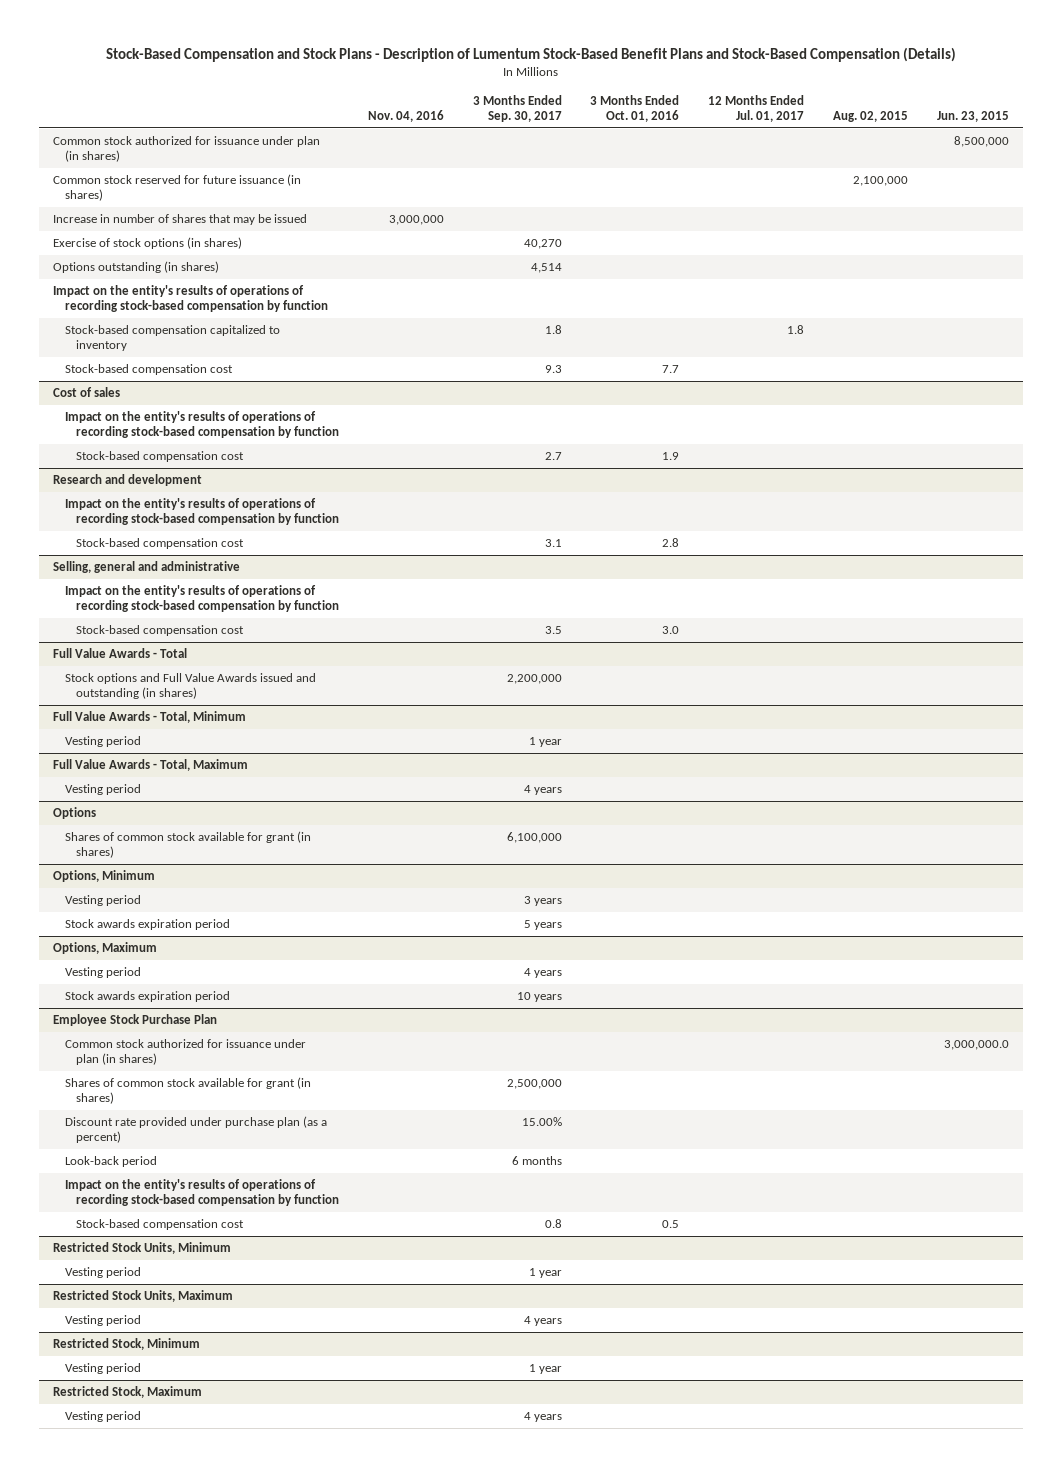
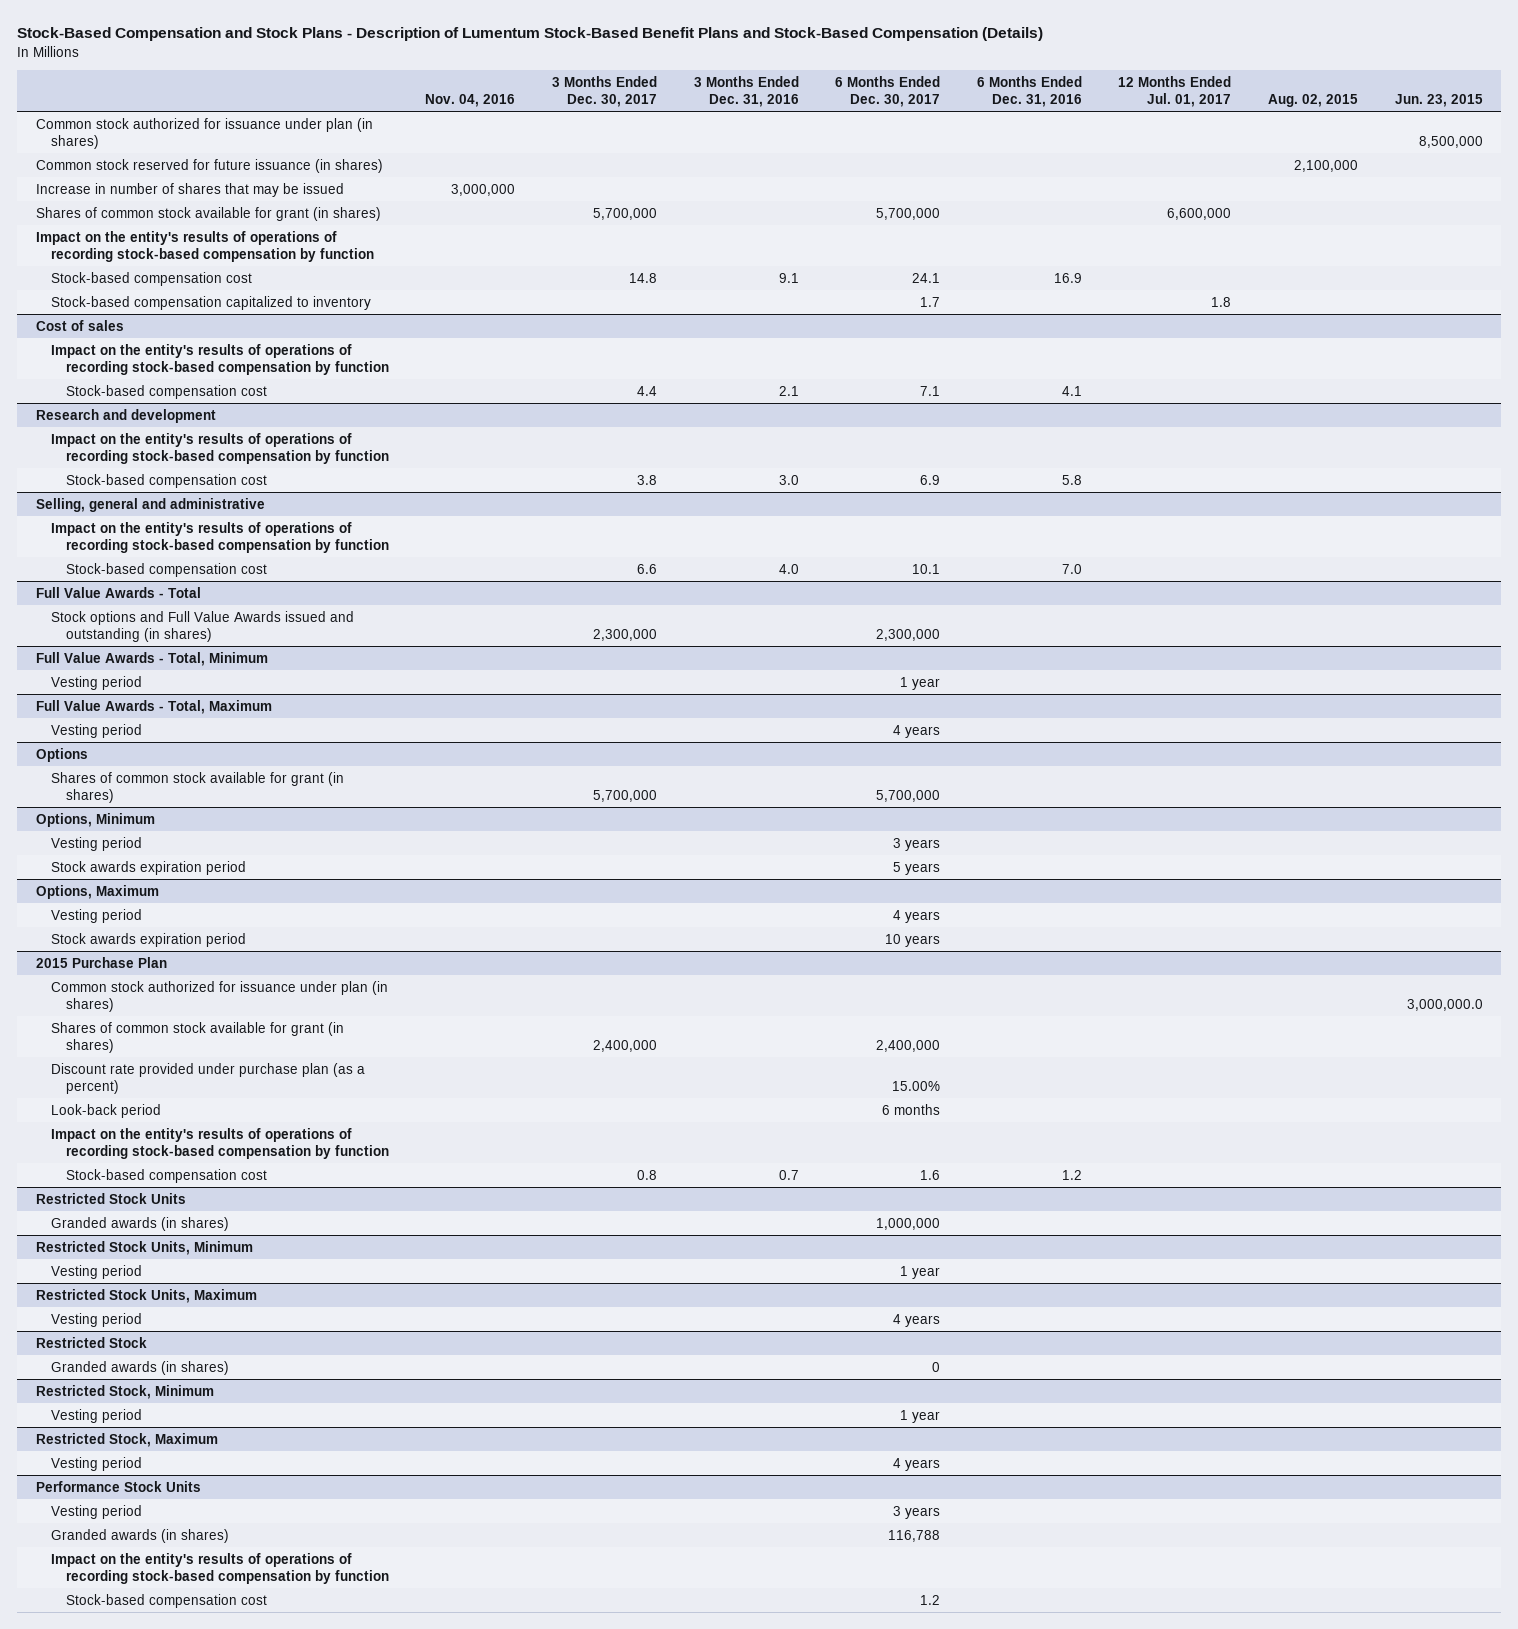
- | Nov. 04, 2016 | 3 Months Ended Sep. 30, 2017 | 3 Months Ended Oct. 01, 2016 | 12 Months Ended Jul. 01, 2017 | Aug. 02, 2015 | Jun. 23, 2015
+ | Nov. 04, 2016 | 3 Months Ended Dec. 30, 2017 | 3 Months Ended Dec. 31, 2016 | 6 Months Ended Dec. 30, 2017 | 6 Months Ended Dec. 31, 2016 | 12 Months Ended Jul. 01, 2017 | Aug. 02, 2015 | Jun. 23, 2015
- Exercise of stock options (in shares) | | 40,270 | | | |
- Options outstanding (in shares) | | 4,514 | | | |
+ Shares of common stock available for grant (in shares) | | 5,700,000 | | 5,700,000 | | 6,600,000 | |
moved down: Stock-based compensation capitalized to inventory | | | | 1.7 | | 1.8 | |
- Employee Stock Purchase Plan
+ 2015 Purchase Plan
+ Restricted Stock Units
+ Granded awards (in shares) | | | | 1,000,000 | | | |
+ Restricted Stock
+ Granded awards (in shares) | | | | 0 | | | |
+ Performance Stock Units
+ Vesting period | | | | 3 years | | | |
+ Granded awards (in shares) | | | | 116,788 | | | |
+ Impact on the entity's results of operations of recording stock-based compensation by function
+ Stock-based compensation cost | | | | 1.2 | | | |

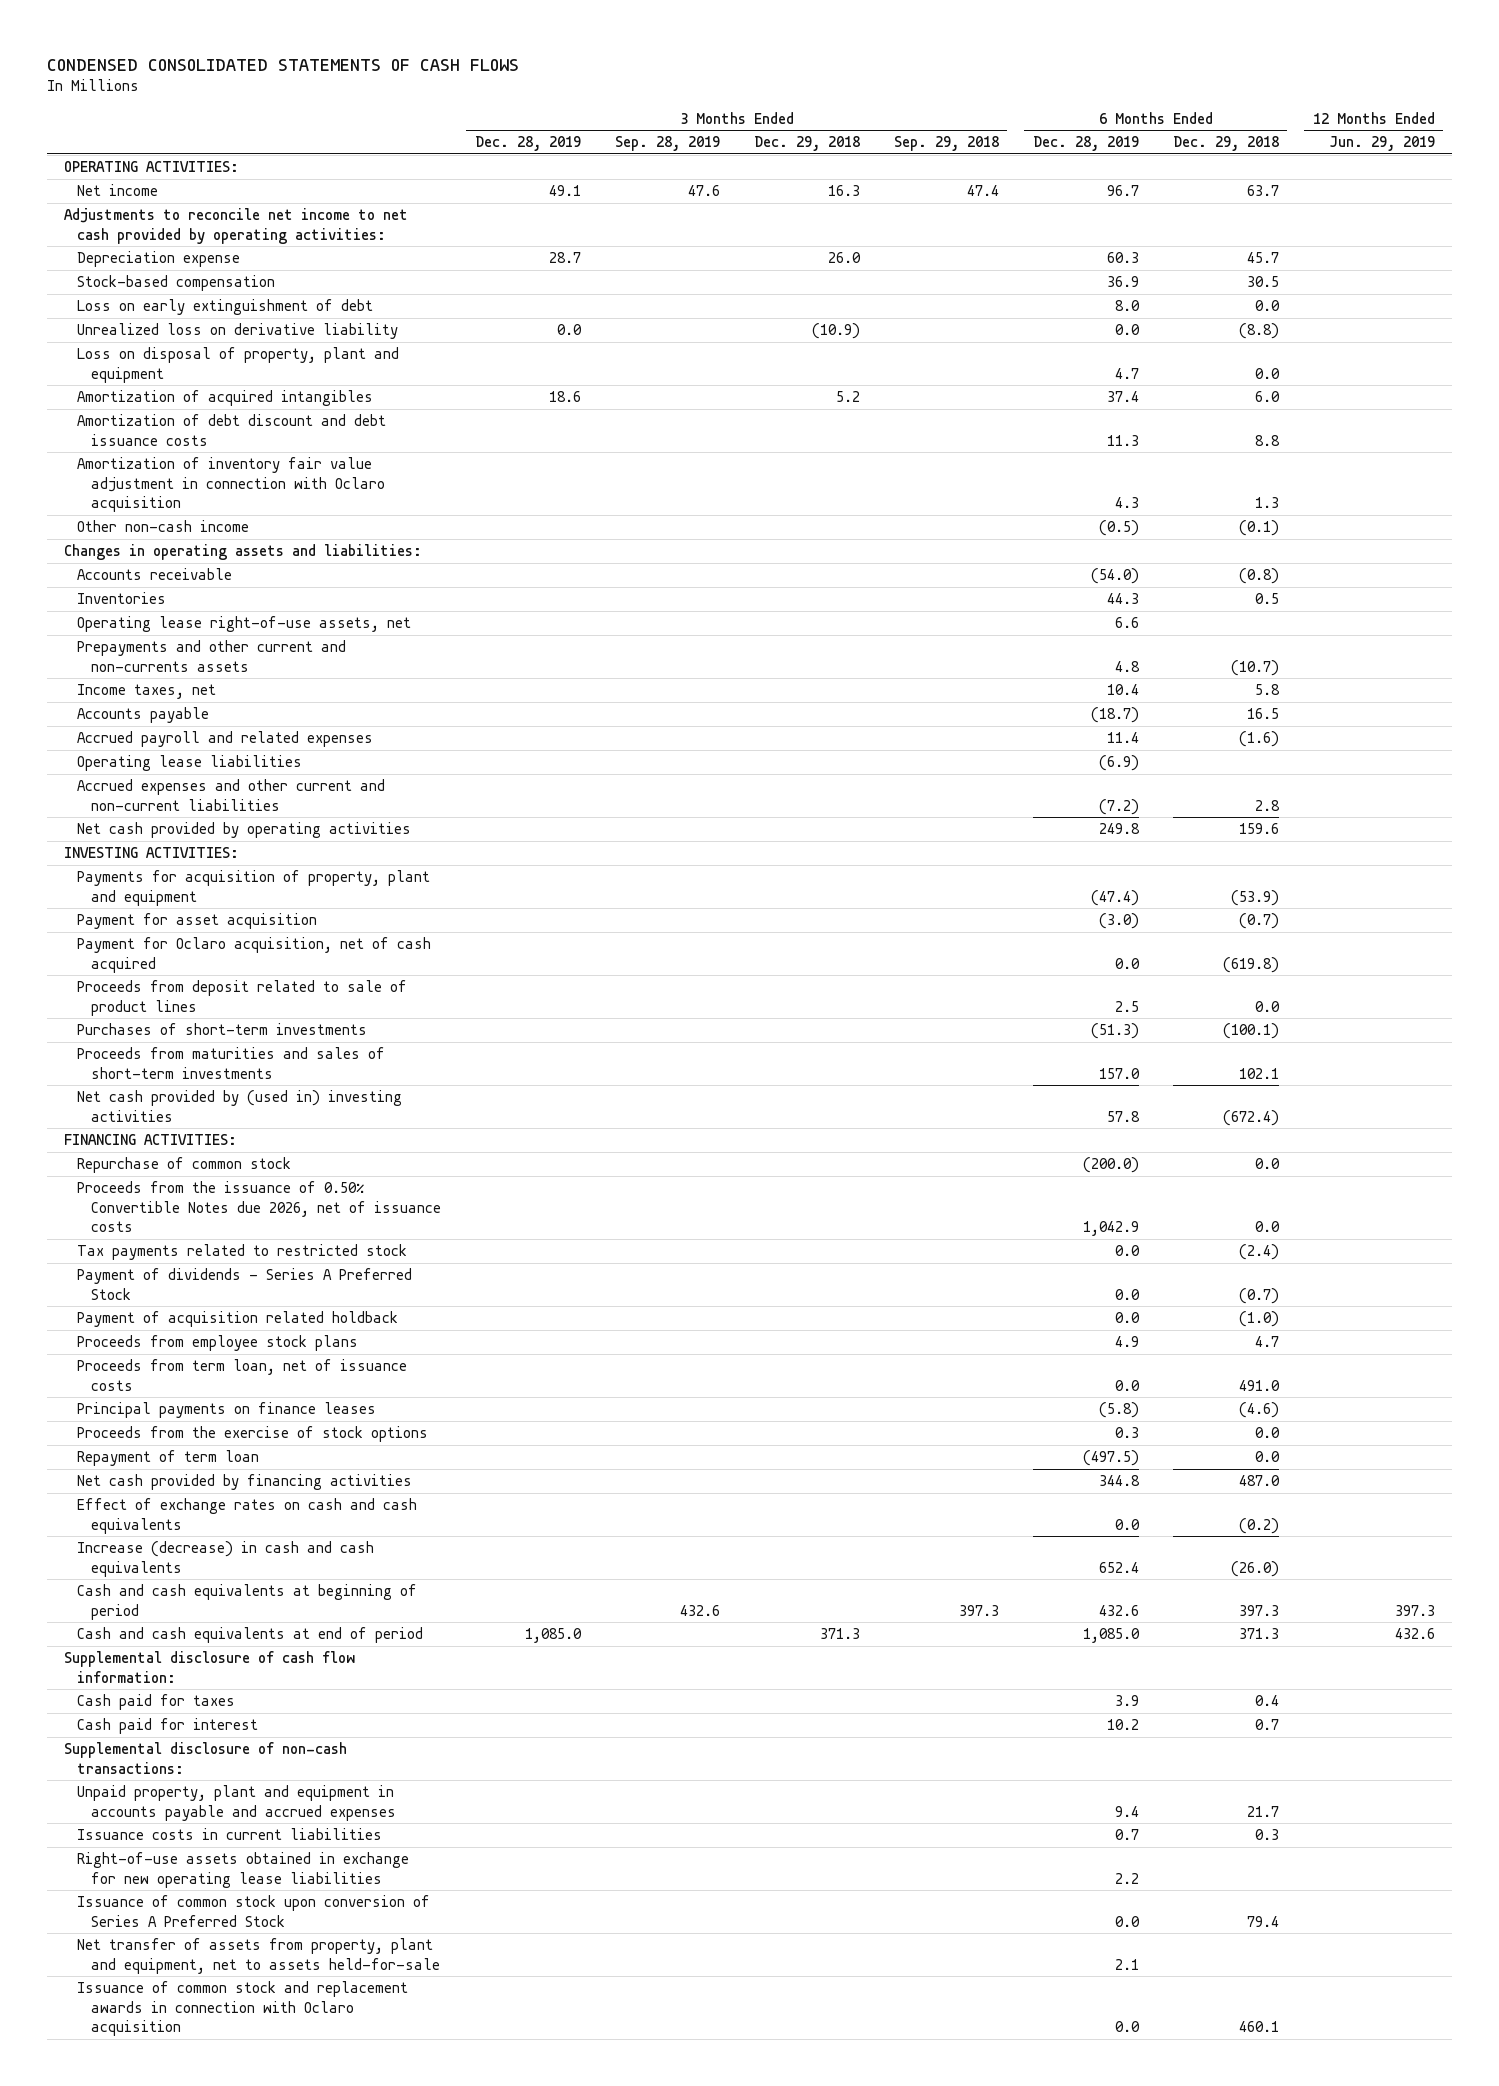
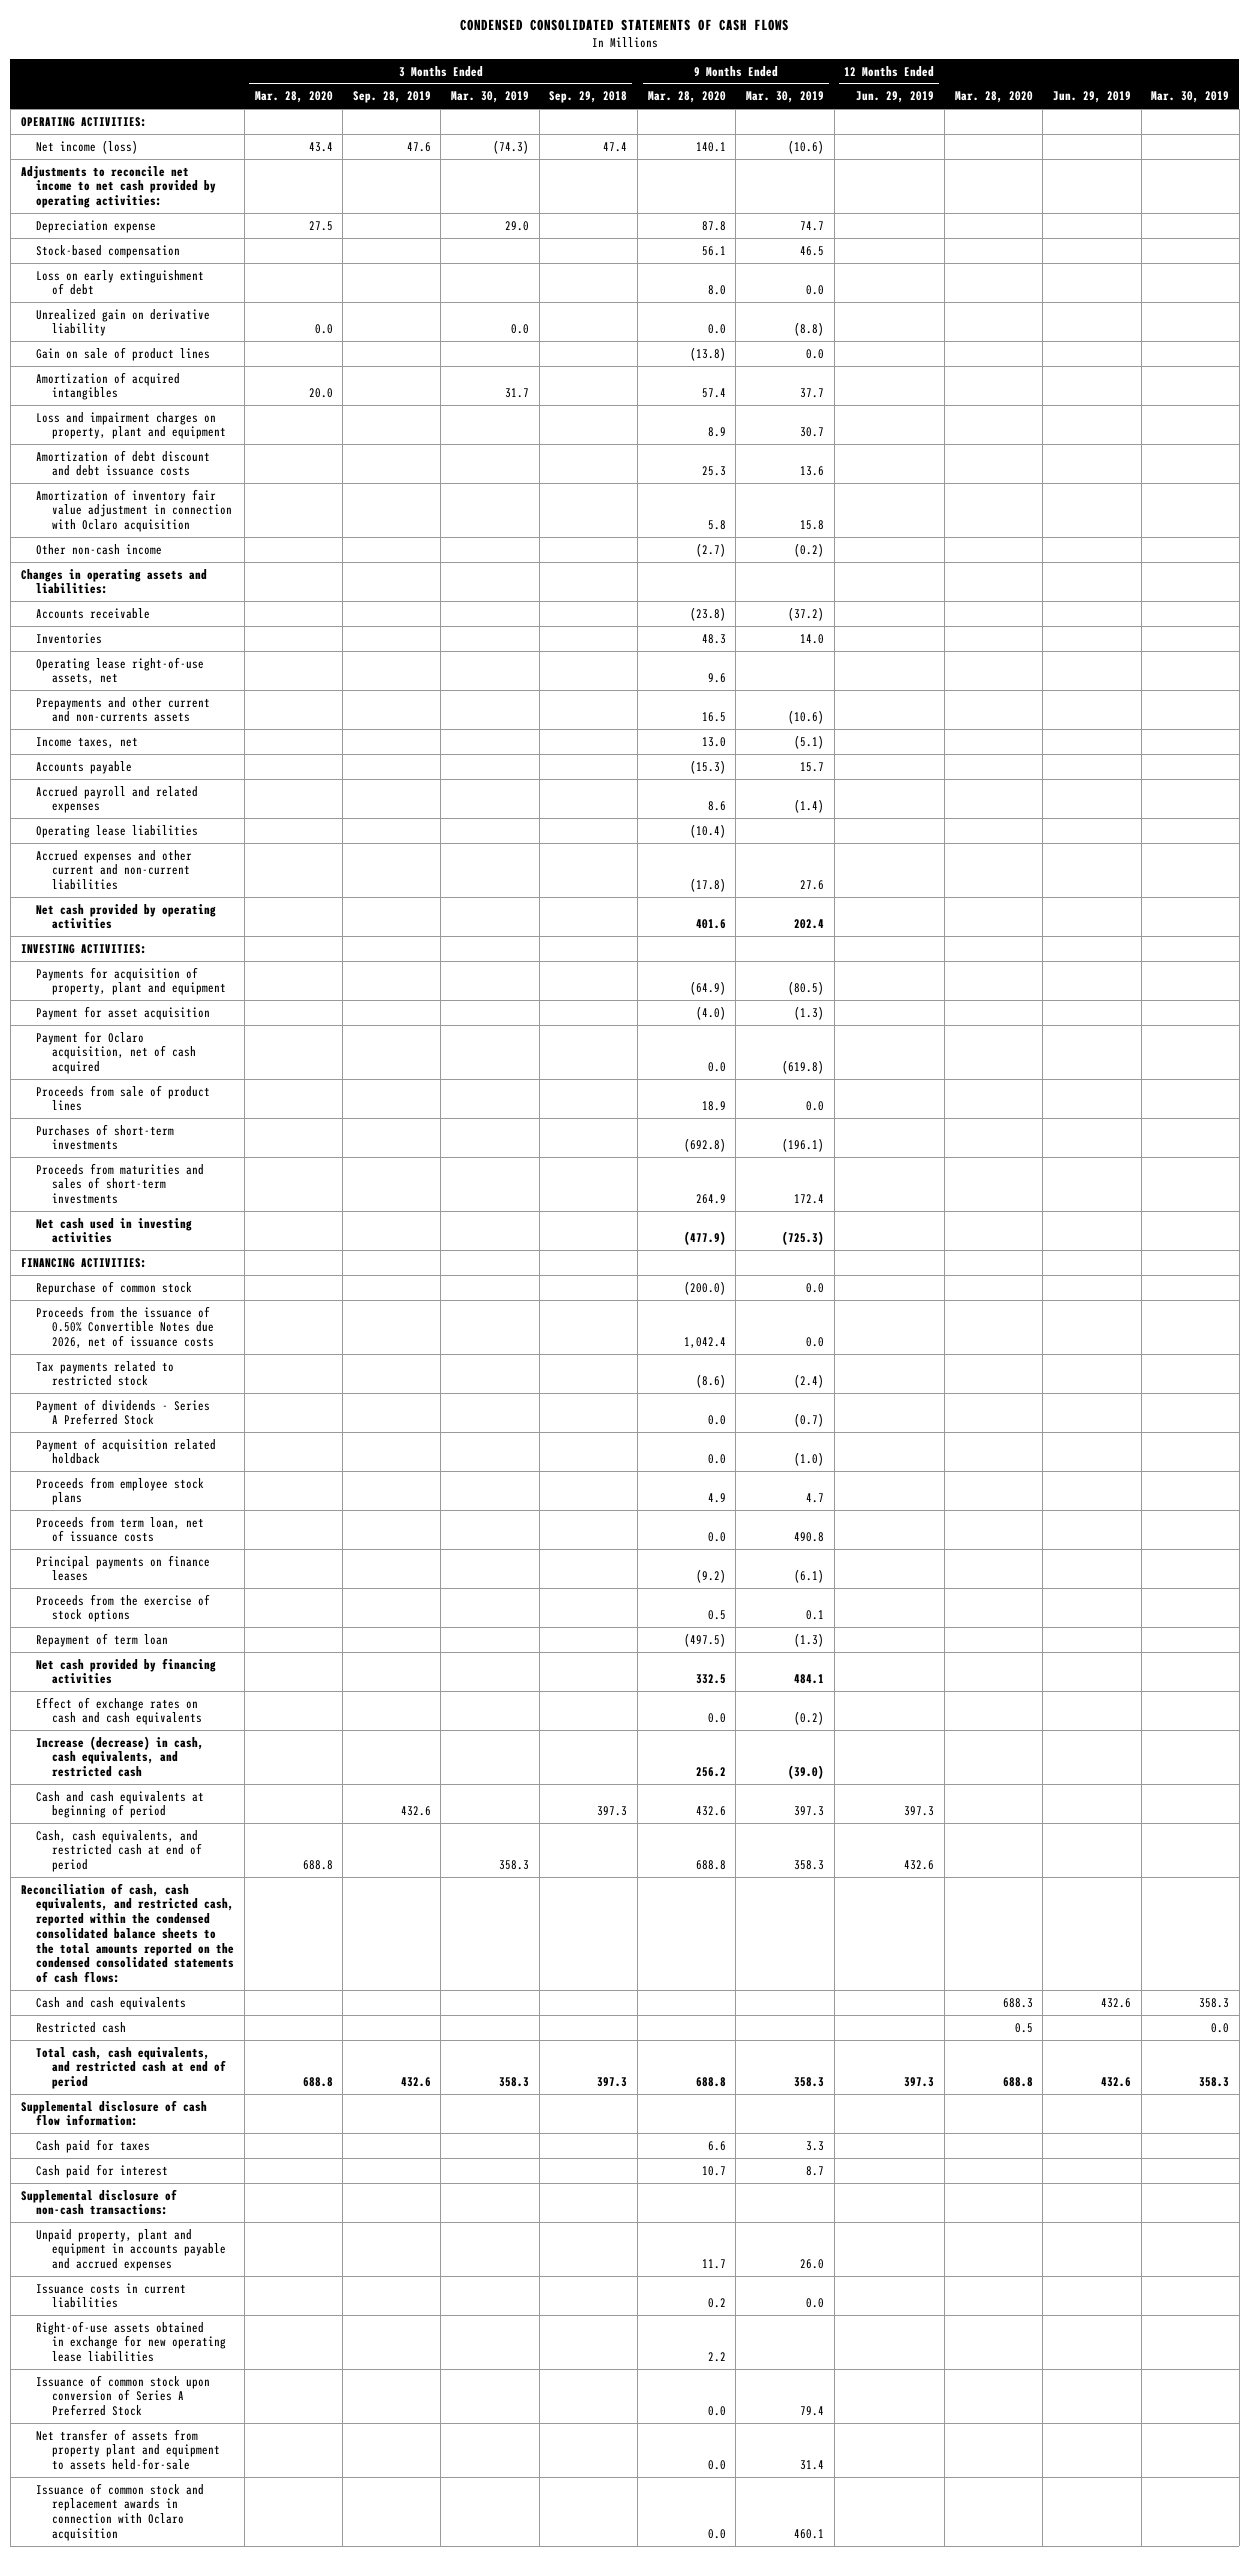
- | 3 Months Ended Dec. 28, 2019 | 3 Months Ended Sep. 28, 2019 | 3 Months Ended Dec. 29, 2018 | 3 Months Ended Sep. 29, 2018 | 6 Months Ended Dec. 28, 2019 | 6 Months Ended Dec. 29, 2018 | 12 Months Ended Jun. 29, 2019
+ | 3 Months Ended Mar. 28, 2020 | 3 Months Ended Sep. 28, 2019 | 3 Months Ended Mar. 30, 2019 | 3 Months Ended Sep. 29, 2018 | 9 Months Ended Mar. 28, 2020 | 9 Months Ended Mar. 30, 2019 | 12 Months Ended Jun. 29, 2019 | Mar. 28, 2020 | Jun. 29, 2019 | Mar. 30, 2019
- Net income | 49.1 | 47.6 | 16.3 | 47.4 | 96.7 | 63.7 |
+ Net income (loss) | 43.4 | 47.6 | (74.3) | 47.4 | 140.1 | (10.6) | | | |
- Unrealized loss on derivative liability | 0.0 | | (10.9) | | 0.0 | (8.8) |
- Loss on disposal of property, plant and equipment | | | | | 4.7 | 0.0 |
+ Unrealized gain on derivative liability | 0.0 | | 0.0 | | 0.0 | (8.8) | | | |
+ Gain on sale of product lines | | | | | (13.8) | 0.0 | | | |
+ Loss and impairment charges on property, plant and equipment | | | | | 8.9 | 30.7 | | | |
- Proceeds from deposit related to sale of product lines | | | | | 2.5 | 0.0 |
+ Proceeds from sale of product lines | | | | | 18.9 | 0.0 | | | |
- Net cash provided by (used in) investing activities | | | | | 57.8 | (672.4) |
+ Net cash used in investing activities | | | | | (477.9) | (725.3) | | | |
- Increase (decrease) in cash and cash equivalents | | | | | 652.4 | (26.0) |
+ Increase (decrease) in cash, cash equivalents, and restricted cash | | | | | 256.2 | (39.0) | | | |
- Cash and cash equivalents at end of period | 1,085.0 | | 371.3 | | 1,085.0 | 371.3 | 432.6
+ Cash, cash equivalents, and restricted cash at end of period | 688.8 | | 358.3 | | 688.8 | 358.3 | 432.6 | | |
+ Reconciliation of cash, cash equivalents, and restricted cash, reported within the condensed consolidated balance sheets to the total amounts reported on the condensed consolidated statements of cash flows:
+ Cash and cash equivalents | | | | | | | | 688.3 | 432.6 | 358.3
+ Restricted cash | | | | | | | | 0.5 | | 0.0
+ Total cash, cash equivalents, and restricted cash at end of period | 688.8 | 432.6 | 358.3 | 397.3 | 688.8 | 358.3 | 397.3 | 688.8 | 432.6 | 358.3
- Net transfer of assets from property, plant and equipment, net to assets held-for-sale | | | | | 2.1 | |
+ Net transfer of assets from property plant and equipment to assets held-for-sale | | | | | 0.0 | 31.4 | | | |

